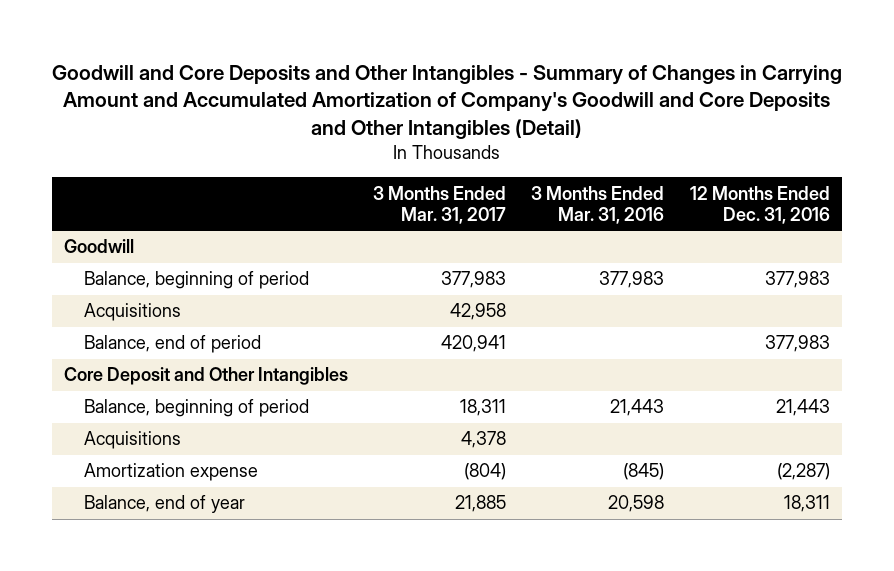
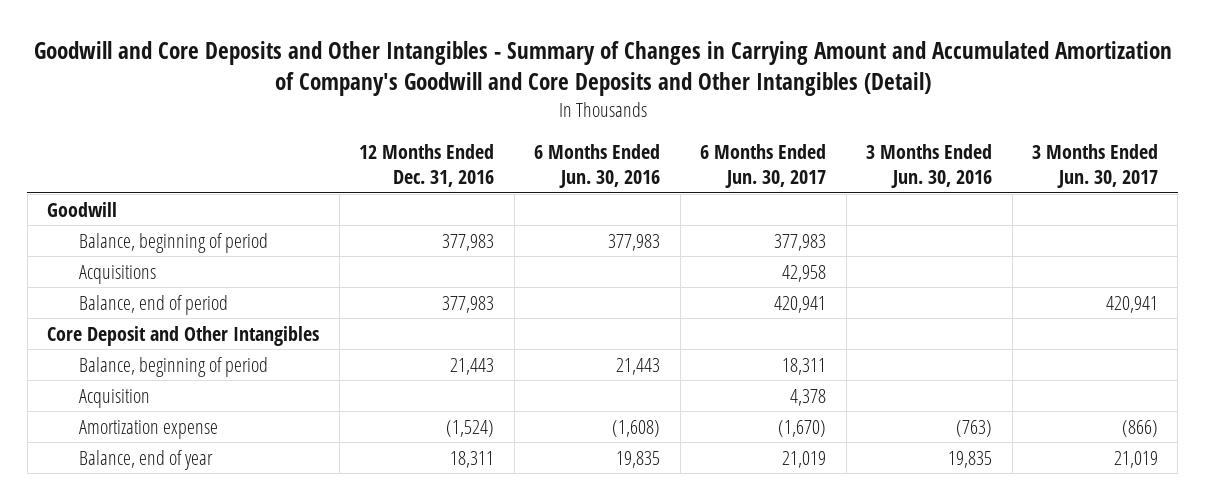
- | 3 Months Ended Mar. 31, 2017 | 3 Months Ended Mar. 31, 2016 | 12 Months Ended Dec. 31, 2016
+ | 12 Months Ended Dec. 31, 2016 | 6 Months Ended Jun. 30, 2016 | 6 Months Ended Jun. 30, 2017 | 3 Months Ended Jun. 30, 2016 | 3 Months Ended Jun. 30, 2017
- Acquisitions | 4,378 | |
- Amortization expense | (804) | (845) | (2,287)
+ Acquisition | | | 4,378 | |
+ Amortization expense | (1,524) | (1,608) | (1,670) | (763) | (866)

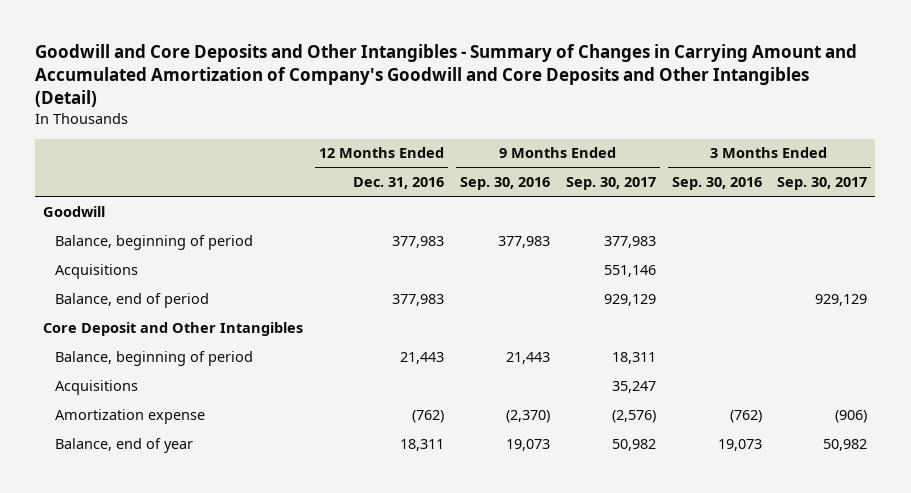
- | 12 Months Ended Dec. 31, 2016 | 6 Months Ended Jun. 30, 2016 | 6 Months Ended Jun. 30, 2017 | 3 Months Ended Jun. 30, 2016 | 3 Months Ended Jun. 30, 2017
+ | 12 Months Ended Dec. 31, 2016 | 9 Months Ended Sep. 30, 2016 | 9 Months Ended Sep. 30, 2017 | 3 Months Ended Sep. 30, 2016 | 3 Months Ended Sep. 30, 2017
- Acquisition | | | 4,378 | |
- Amortization expense | (1,524) | (1,608) | (1,670) | (763) | (866)
+ Acquisitions | | | 35,247 | |
+ Amortization expense | (762) | (2,370) | (2,576) | (762) | (906)

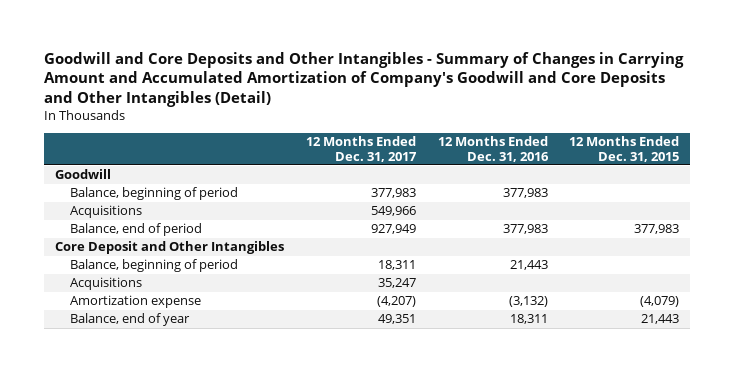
- | 12 Months Ended Dec. 31, 2016 | 9 Months Ended Sep. 30, 2016 | 9 Months Ended Sep. 30, 2017 | 3 Months Ended Sep. 30, 2016 | 3 Months Ended Sep. 30, 2017
+ | 12 Months Ended Dec. 31, 2017 | 12 Months Ended Dec. 31, 2016 | 12 Months Ended Dec. 31, 2015
- Amortization expense | (762) | (2,370) | (2,576) | (762) | (906)
+ Amortization expense | (4,207) | (3,132) | (4,079)

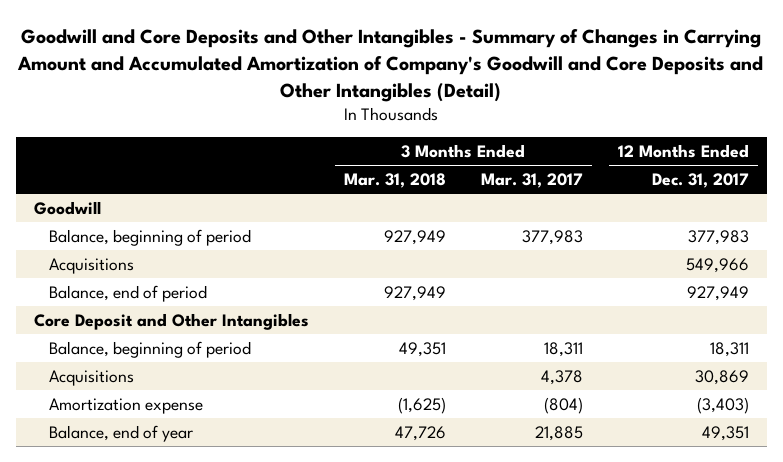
- | 12 Months Ended Dec. 31, 2017 | 12 Months Ended Dec. 31, 2016 | 12 Months Ended Dec. 31, 2015
+ | 3 Months Ended Mar. 31, 2018 | 3 Months Ended Mar. 31, 2017 | 12 Months Ended Dec. 31, 2017
- Acquisitions | 35,247 | |
- Amortization expense | (4,207) | (3,132) | (4,079)
+ Acquisitions | | 4,378 | 30,869
+ Amortization expense | (1,625) | (804) | (3,403)

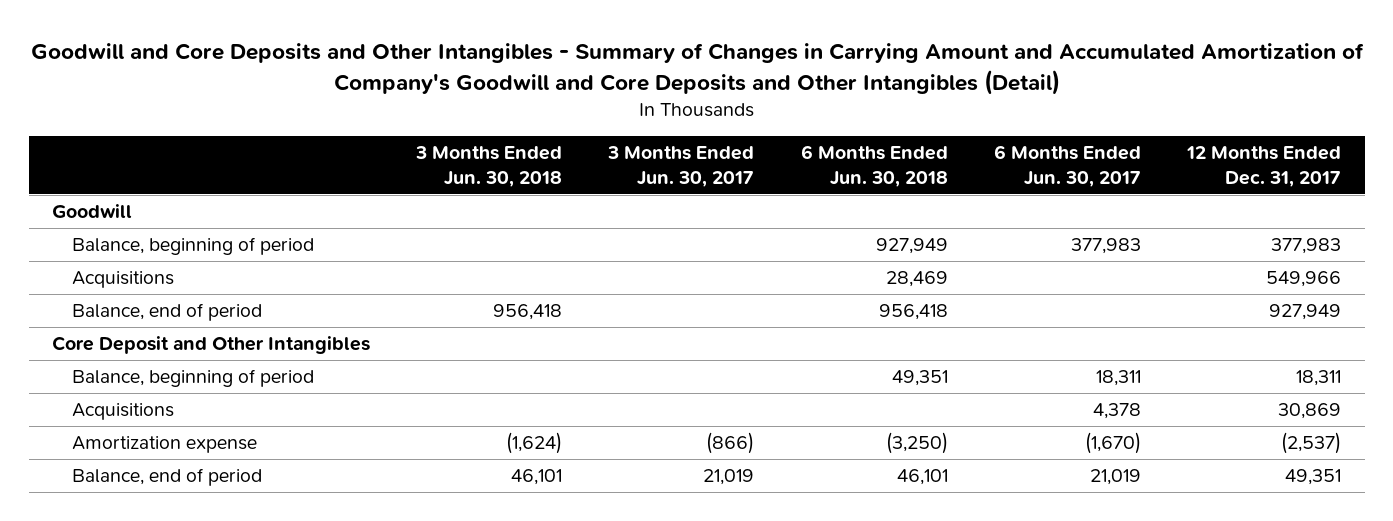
- | 3 Months Ended Mar. 31, 2018 | 3 Months Ended Mar. 31, 2017 | 12 Months Ended Dec. 31, 2017
+ | 3 Months Ended Jun. 30, 2018 | 3 Months Ended Jun. 30, 2017 | 6 Months Ended Jun. 30, 2018 | 6 Months Ended Jun. 30, 2017 | 12 Months Ended Dec. 31, 2017
- Amortization expense | (1,625) | (804) | (3,403)
- Balance, end of year | 47,726 | 21,885 | 49,351
+ Amortization expense | (1,624) | (866) | (3,250) | (1,670) | (2,537)
+ Balance, end of period | 46,101 | 21,019 | 46,101 | 21,019 | 49,351

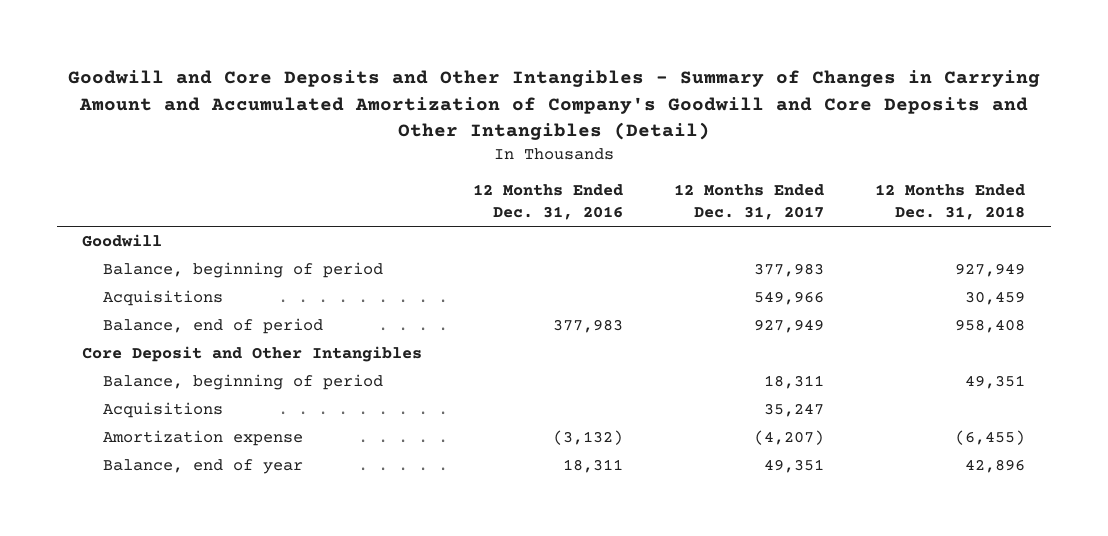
- | 3 Months Ended Jun. 30, 2018 | 3 Months Ended Jun. 30, 2017 | 6 Months Ended Jun. 30, 2018 | 6 Months Ended Jun. 30, 2017 | 12 Months Ended Dec. 31, 2017
+ | 12 Months Ended Dec. 31, 2016 | 12 Months Ended Dec. 31, 2017 | 12 Months Ended Dec. 31, 2018
- Acquisitions | | | | 4,378 | 30,869
- Amortization expense | (1,624) | (866) | (3,250) | (1,670) | (2,537)
- Balance, end of period | 46,101 | 21,019 | 46,101 | 21,019 | 49,351
+ Acquisitions | | 35,247 |
+ Amortization expense | (3,132) | (4,207) | (6,455)
+ Balance, end of year | 18,311 | 49,351 | 42,896

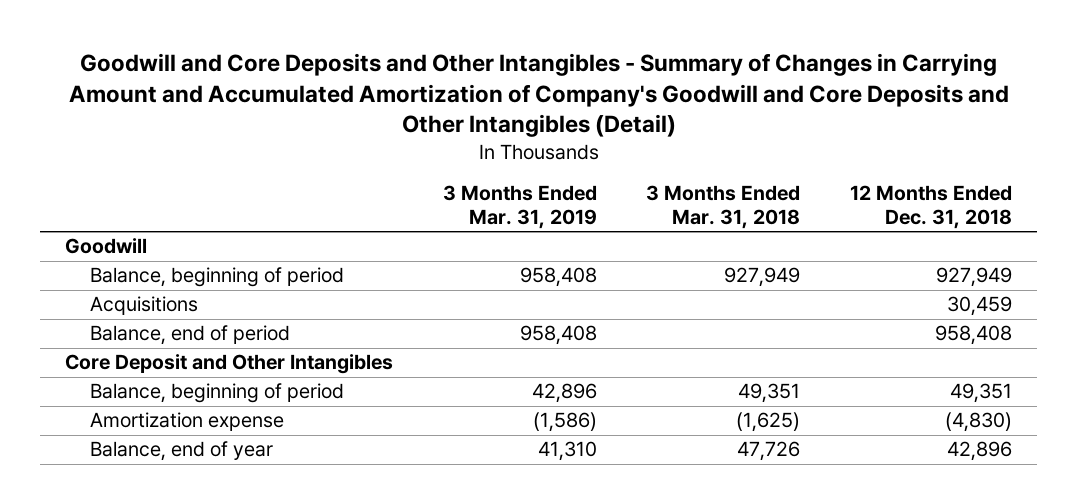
- | 12 Months Ended Dec. 31, 2016 | 12 Months Ended Dec. 31, 2017 | 12 Months Ended Dec. 31, 2018
+ | 3 Months Ended Mar. 31, 2019 | 3 Months Ended Mar. 31, 2018 | 12 Months Ended Dec. 31, 2018
- Acquisitions | | 35,247 |
- Amortization expense | (3,132) | (4,207) | (6,455)
+ Amortization expense | (1,586) | (1,625) | (4,830)

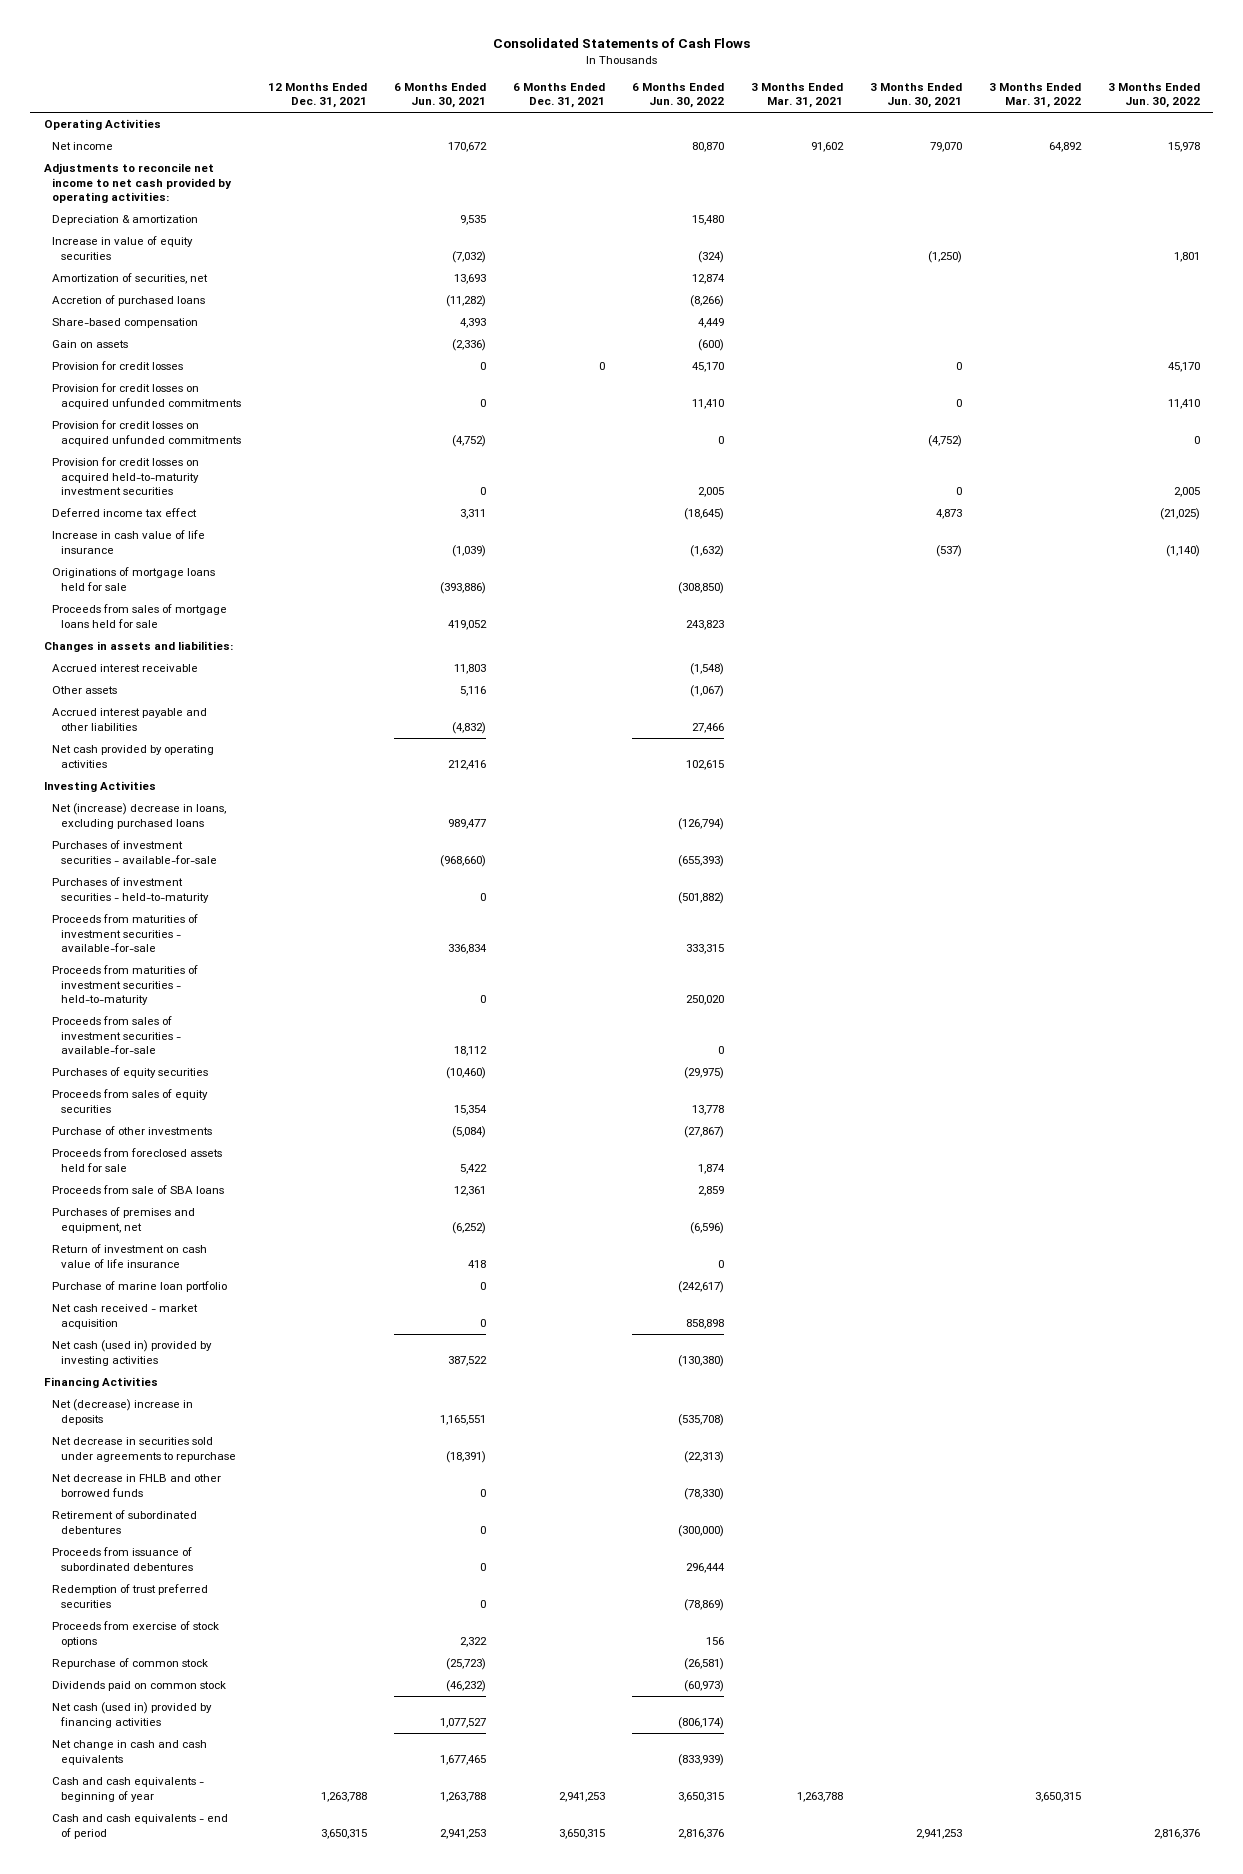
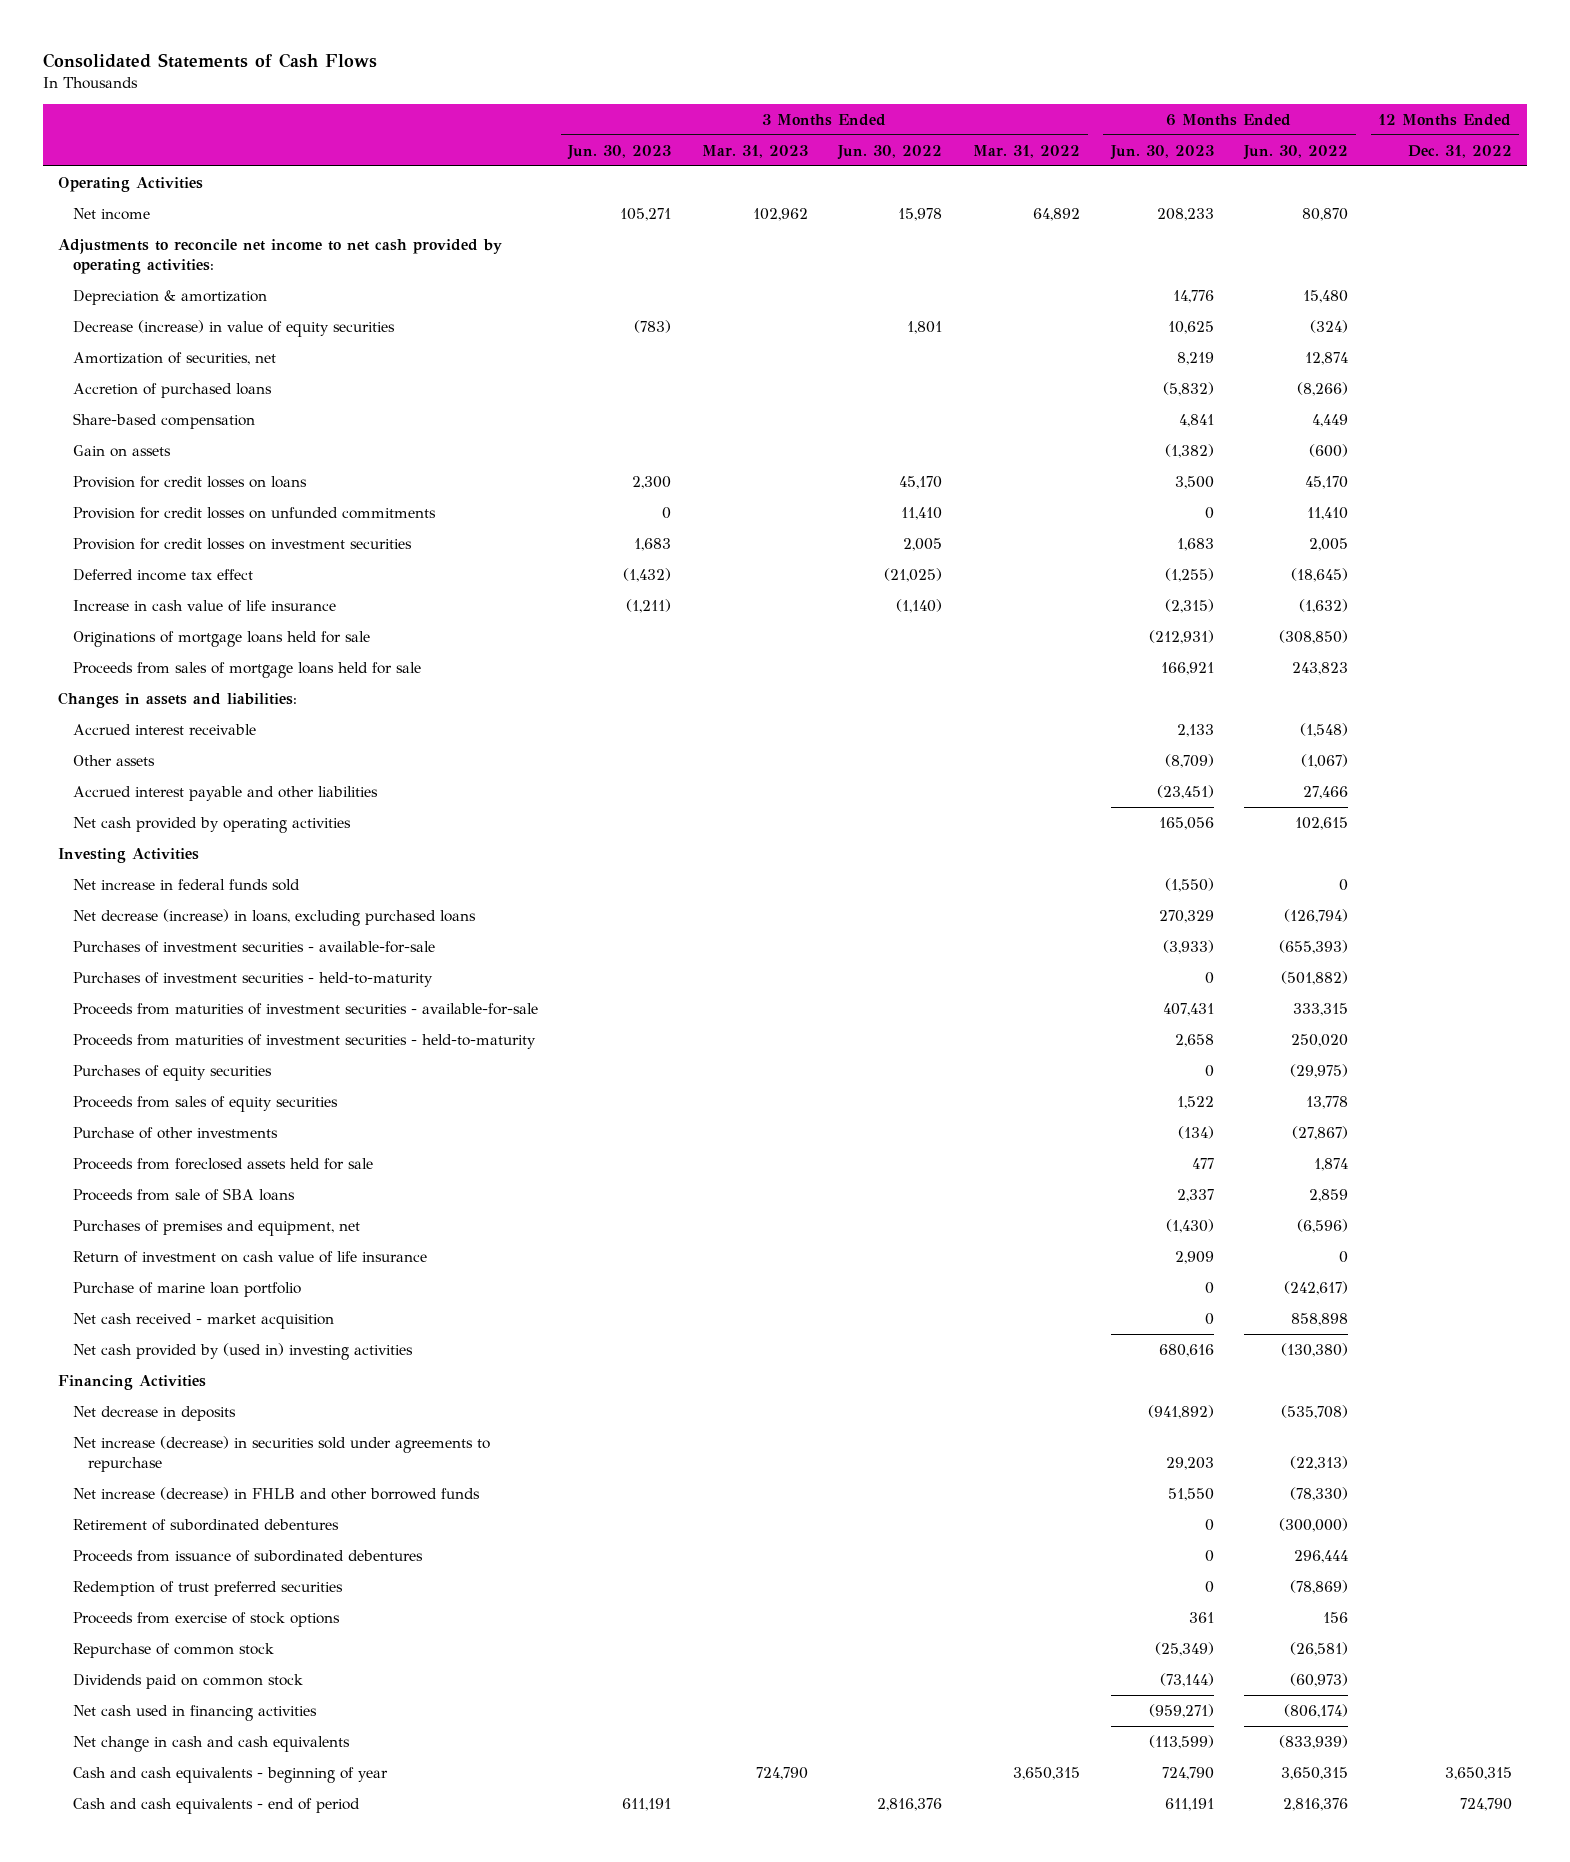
- | 12 Months Ended Dec. 31, 2021 | 6 Months Ended Jun. 30, 2021 | 6 Months Ended Dec. 31, 2021 | 6 Months Ended Jun. 30, 2022 | 3 Months Ended Mar. 31, 2021 | 3 Months Ended Jun. 30, 2021 | 3 Months Ended Mar. 31, 2022 | 3 Months Ended Jun. 30, 2022
+ | 3 Months Ended Jun. 30, 2023 | 3 Months Ended Mar. 31, 2023 | 3 Months Ended Jun. 30, 2022 | 3 Months Ended Mar. 31, 2022 | 6 Months Ended Jun. 30, 2023 | 6 Months Ended Jun. 30, 2022 | 12 Months Ended Dec. 31, 2022
- Increase in value of equity securities | | (7,032) | | (324) | | (1,250) | | 1,801
+ Decrease (increase) in value of equity securities | (783) | | 1,801 | | 10,625 | (324) |
- Provision for credit losses | | 0 | 0 | 45,170 | | 0 | | 45,170
- Provision for credit losses on acquired unfunded commitments | | 0 | | 11,410 | | 0 | | 11,410
- Provision for credit losses on acquired unfunded commitments | | (4,752) | | 0 | | (4,752) | | 0
- Provision for credit losses on acquired held-to-maturity investment securities | | 0 | | 2,005 | | 0 | | 2,005
+ Provision for credit losses on loans | 2,300 | | 45,170 | | 3,500 | 45,170 |
+ Provision for credit losses on unfunded commitments | 0 | | 11,410 | | 0 | 11,410 |
+ Provision for credit losses on investment securities | 1,683 | | 2,005 | | 1,683 | 2,005 |
- Net (increase) decrease in loans, excluding purchased loans | | 989,477 | | (126,794) | | | |
+ Net increase in federal funds sold | | | | | (1,550) | 0 |
+ Net decrease (increase) in loans, excluding purchased loans | | | | | 270,329 | (126,794) |
- Proceeds from sales of investment securities - available-for-sale | | 18,112 | | 0 | | | |
- Net cash (used in) provided by investing activities | | 387,522 | | (130,380) | | | |
+ Net cash provided by (used in) investing activities | | | | | 680,616 | (130,380) |
- Net (decrease) increase in deposits | | 1,165,551 | | (535,708) | | | |
- Net decrease in securities sold under agreements to repurchase | | (18,391) | | (22,313) | | | |
- Net decrease in FHLB and other borrowed funds | | 0 | | (78,330) | | | |
+ Net decrease in deposits | | | | | (941,892) | (535,708) |
+ Net increase (decrease) in securities sold under agreements to repurchase | | | | | 29,203 | (22,313) |
+ Net increase (decrease) in FHLB and other borrowed funds | | | | | 51,550 | (78,330) |
- Net cash (used in) provided by financing activities | | 1,077,527 | | (806,174) | | | |
+ Net cash used in financing activities | | | | | (959,271) | (806,174) |

